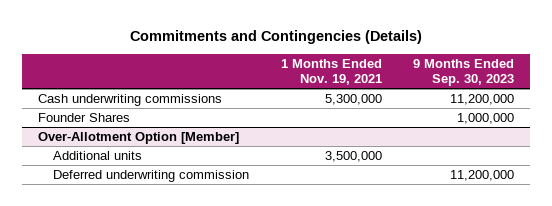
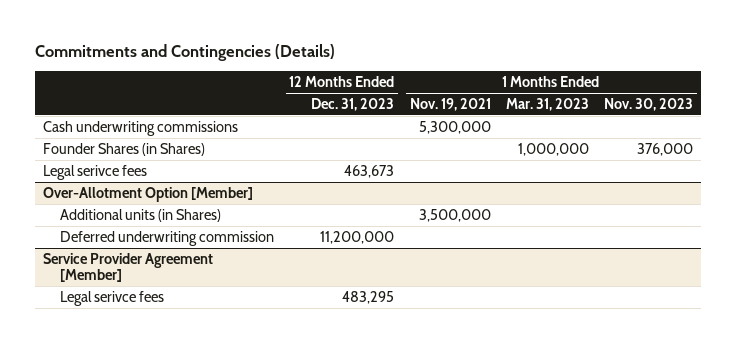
- | 1 Months Ended Nov. 19, 2021 | 9 Months Ended Sep. 30, 2023
+ | 12 Months Ended Dec. 31, 2023 | 1 Months Ended Nov. 19, 2021 | 1 Months Ended Mar. 31, 2023 | 1 Months Ended Nov. 30, 2023
- Founder Shares | | 1,000,000
+ Founder Shares (in Shares) | | | 1,000,000 | 376,000
+ Legal serivce fees | 463,673 | | |
@ Over-Allotment Option [Member]
- Additional units | 3,500,000 |
+ Additional units (in Shares) | | 3,500,000 | |
+ Service Provider Agreement [Member]
+ Legal serivce fees | 483,295 | | |

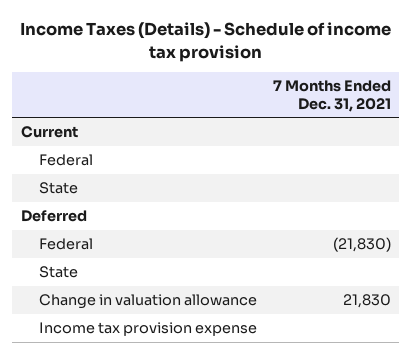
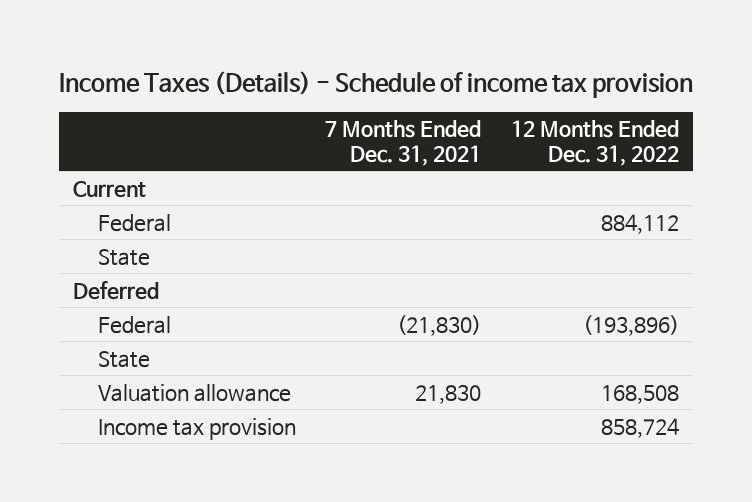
- | 7 Months Ended Dec. 31, 2021
+ | 7 Months Ended Dec. 31, 2021 | 12 Months Ended Dec. 31, 2022
- Change in valuation allowance | 21,830
- Income tax provision expense
+ Valuation allowance | 21,830 | 168,508
+ Income tax provision | | 858,724

